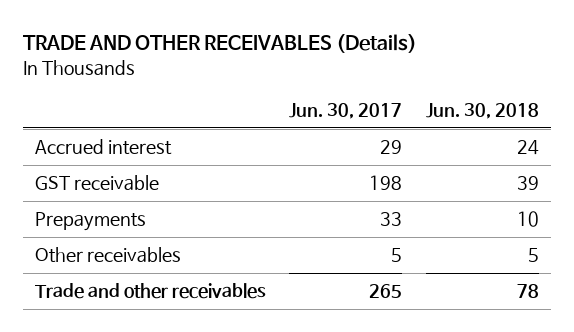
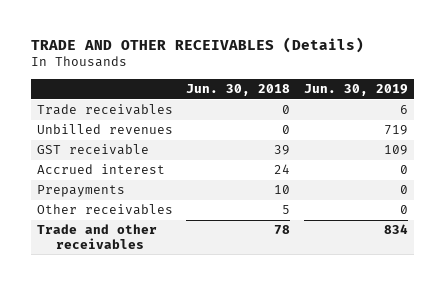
- | Jun. 30, 2017 | Jun. 30, 2018
+ | Jun. 30, 2018 | Jun. 30, 2019
+ Trade receivables | 0 | 6
+ Unbilled revenues | 0 | 719
moved down: Accrued interest | 24 | 0

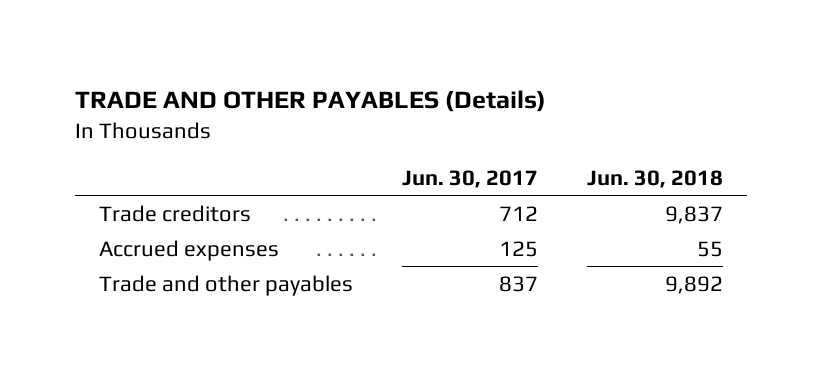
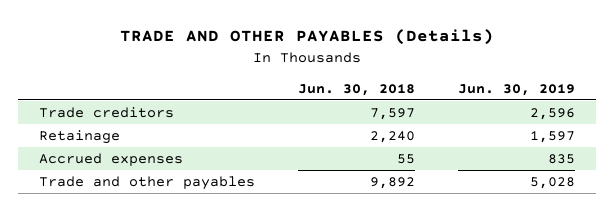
- | Jun. 30, 2017 | Jun. 30, 2018
+ | Jun. 30, 2018 | Jun. 30, 2019
- Trade creditors | 712 | 9,837
+ Trade creditors | 7,597 | 2,596
+ Retainage | 2,240 | 1,597

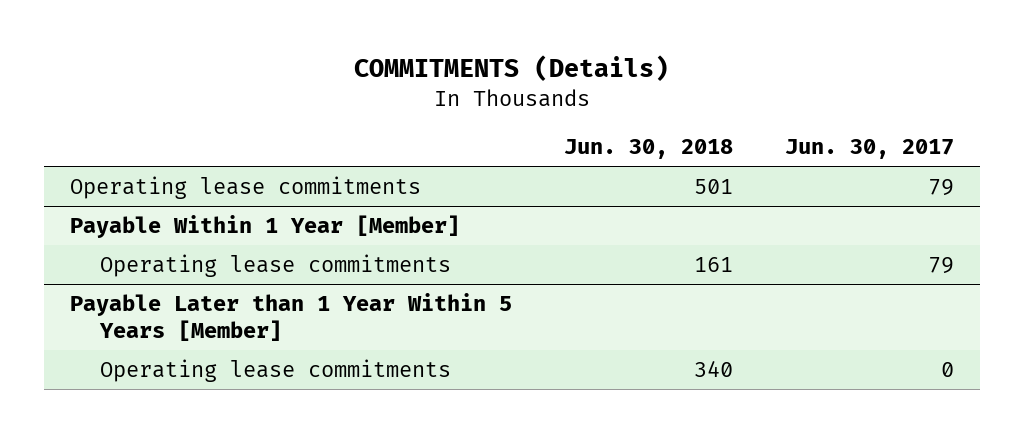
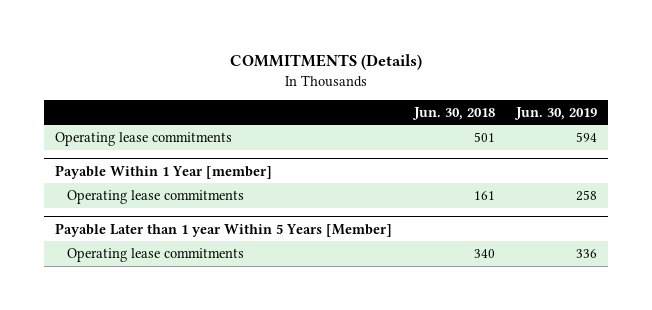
- | Jun. 30, 2018 | Jun. 30, 2017
+ | Jun. 30, 2018 | Jun. 30, 2019
- Payable Within 1 Year [Member]
+ Payable Within 1 Year [member]
- Payable Later than 1 Year Within 5 Years [Member]
+ Payable Later than 1 year Within 5 Years [Member]

